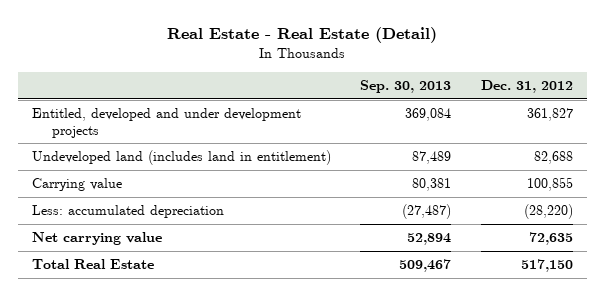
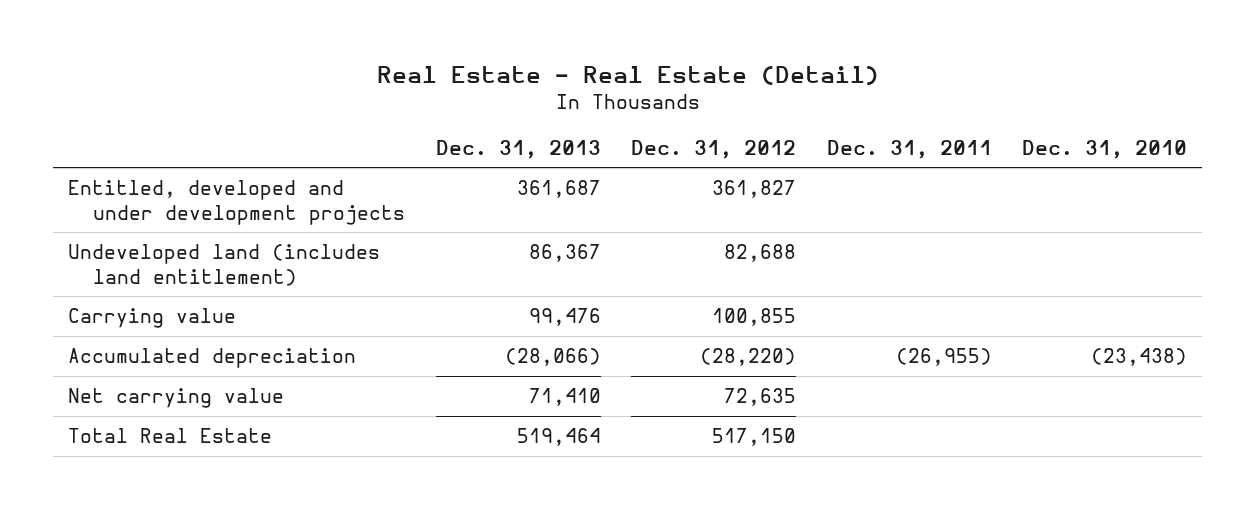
- | Sep. 30, 2013 | Dec. 31, 2012
+ | Dec. 31, 2013 | Dec. 31, 2012 | Dec. 31, 2011 | Dec. 31, 2010
- Undeveloped land (includes land in entitlement) | 87,489 | 82,688
+ Undeveloped land (includes land entitlement) | 86,367 | 82,688 | |
- Less: accumulated depreciation | (27,487) | (28,220)
+ Accumulated depreciation | (28,066) | (28,220) | (26,955) | (23,438)

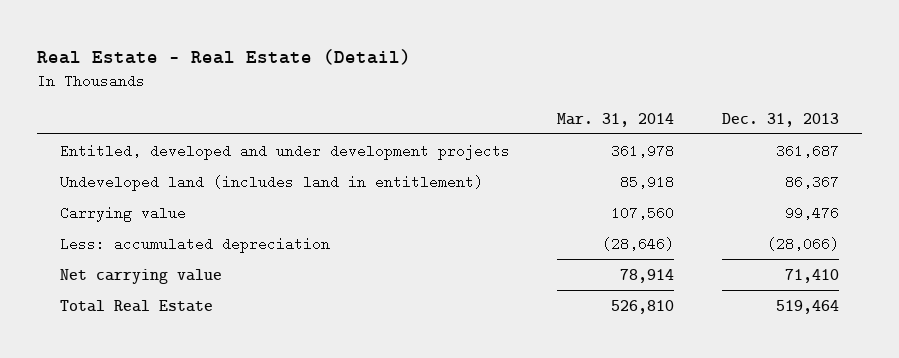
- | Dec. 31, 2013 | Dec. 31, 2012 | Dec. 31, 2011 | Dec. 31, 2010
+ | Mar. 31, 2014 | Dec. 31, 2013
- Undeveloped land (includes land entitlement) | 86,367 | 82,688 | |
+ Undeveloped land (includes land in entitlement) | 85,918 | 86,367
- Accumulated depreciation | (28,066) | (28,220) | (26,955) | (23,438)
+ Less: accumulated depreciation | (28,646) | (28,066)

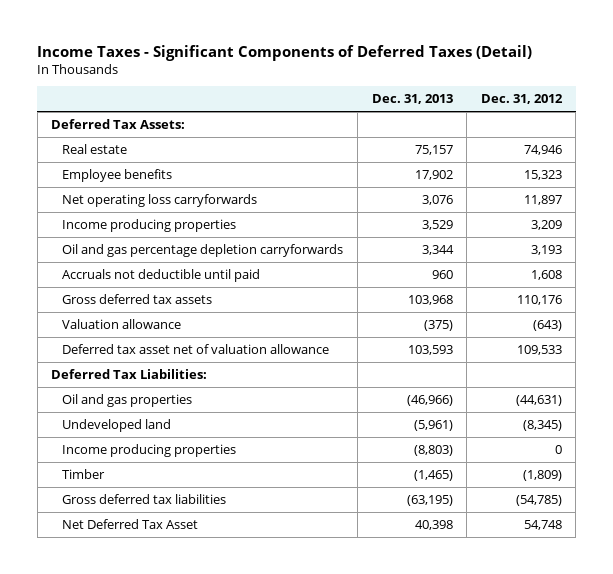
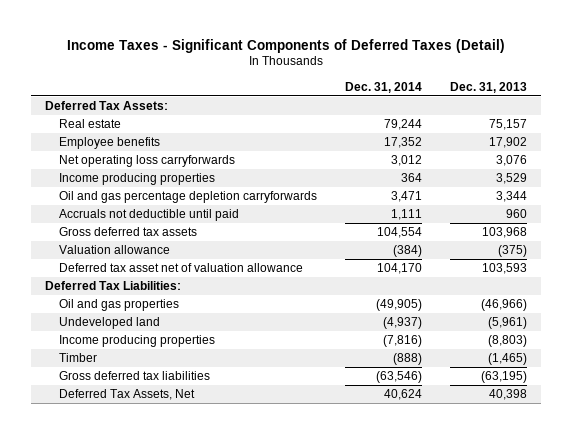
- | Dec. 31, 2013 | Dec. 31, 2012
+ | Dec. 31, 2014 | Dec. 31, 2013
- Net Deferred Tax Asset | 40,398 | 54,748
+ Deferred Tax Assets, Net | 40,624 | 40,398

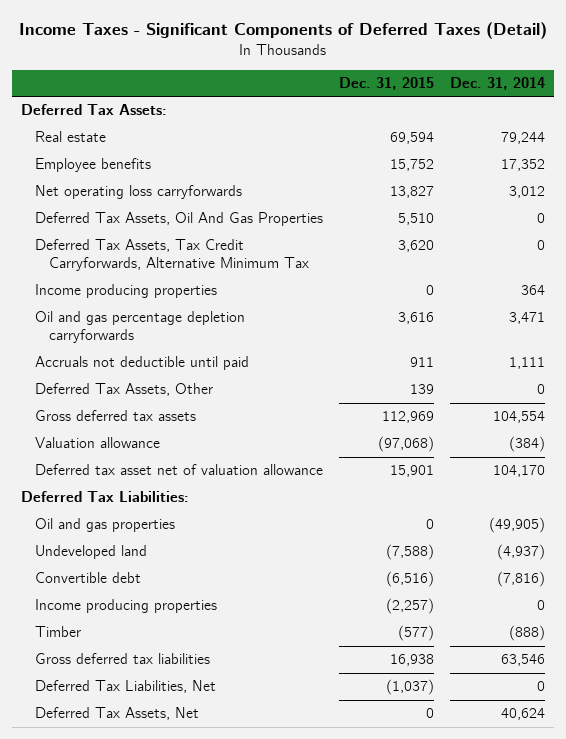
- | Dec. 31, 2014 | Dec. 31, 2013
+ | Dec. 31, 2015 | Dec. 31, 2014
+ Deferred Tax Assets, Oil And Gas Properties | 5,510 | 0
+ Deferred Tax Assets, Tax Credit Carryforwards, Alternative Minimum Tax | 3,620 | 0
+ Deferred Tax Assets, Other | 139 | 0
- Income producing properties | (7,816) | (8,803)
+ Convertible debt | (6,516) | (7,816)
+ Income producing properties | (2,257) | 0
- Gross deferred tax liabilities | (63,546) | (63,195)
+ Gross deferred tax liabilities | 16,938 | 63,546
+ Deferred Tax Liabilities, Net | (1,037) | 0

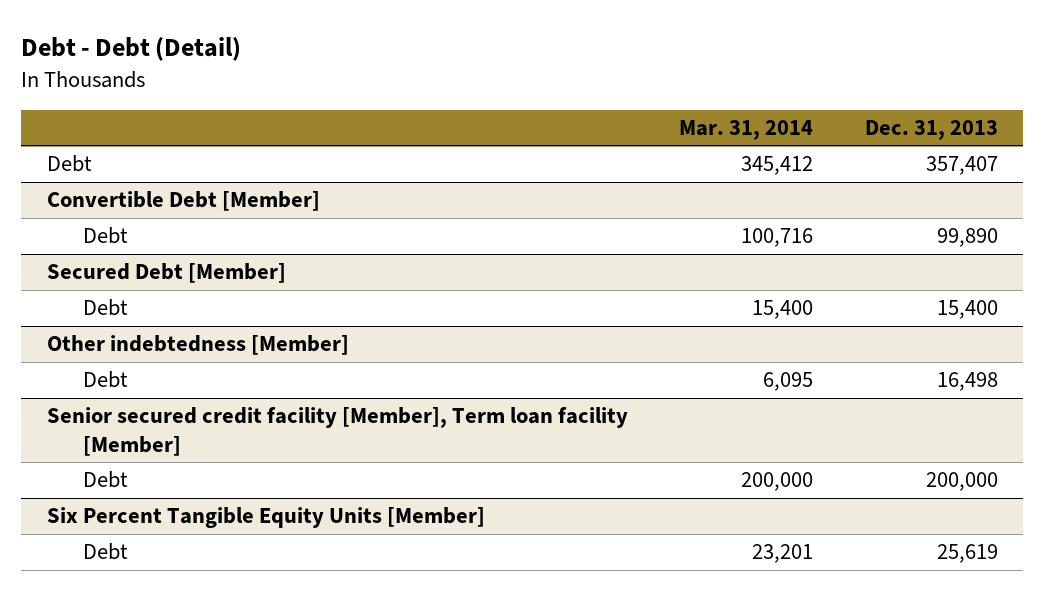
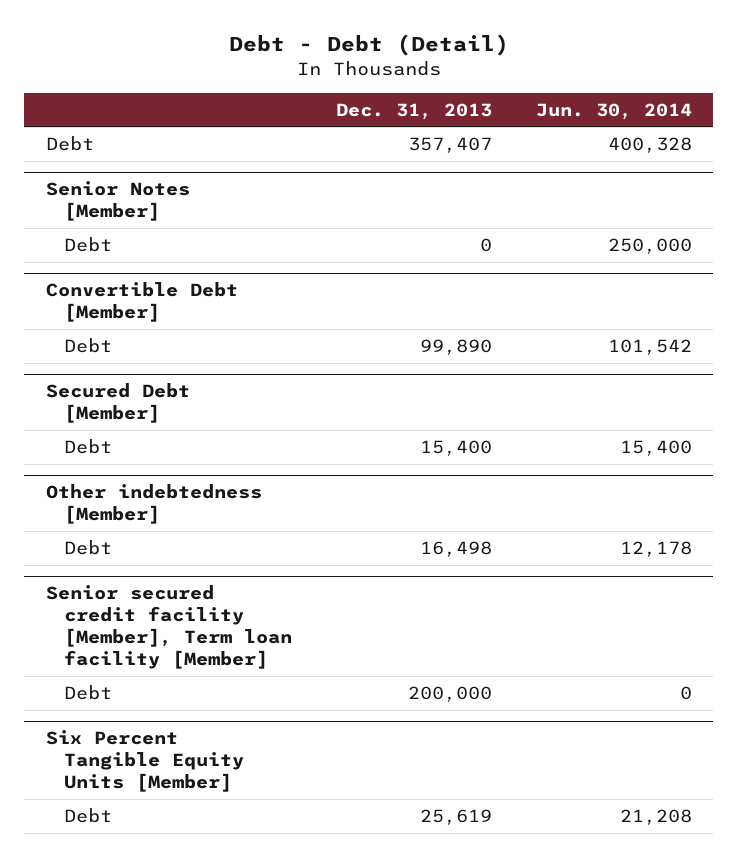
- | Mar. 31, 2014 | Dec. 31, 2013
+ | Dec. 31, 2013 | Jun. 30, 2014
+ Senior Notes [Member]
+ Debt | 0 | 250,000

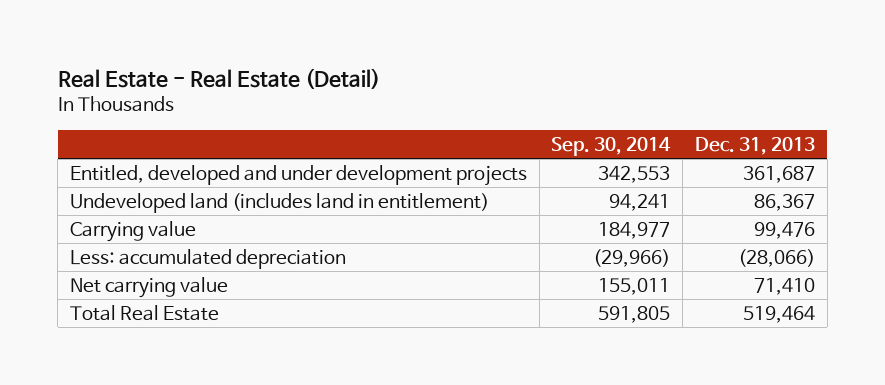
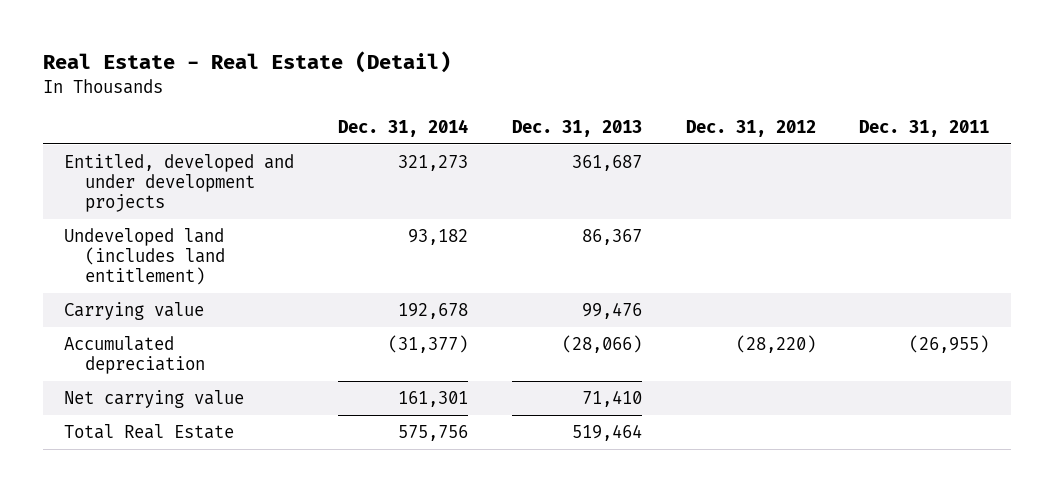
- | Sep. 30, 2014 | Dec. 31, 2013
+ | Dec. 31, 2014 | Dec. 31, 2013 | Dec. 31, 2012 | Dec. 31, 2011
- Undeveloped land (includes land in entitlement) | 94,241 | 86,367
+ Undeveloped land (includes land entitlement) | 93,182 | 86,367 | |
- Less: accumulated depreciation | (29,966) | (28,066)
+ Accumulated depreciation | (31,377) | (28,066) | (28,220) | (26,955)

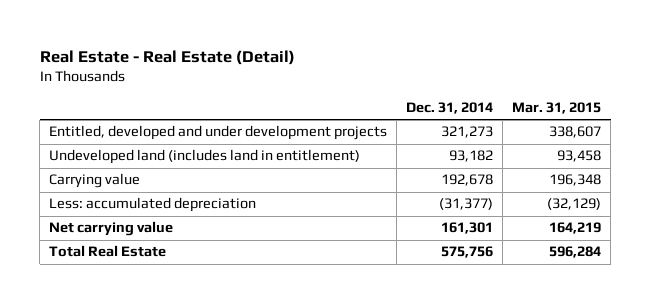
- | Dec. 31, 2014 | Dec. 31, 2013 | Dec. 31, 2012 | Dec. 31, 2011
+ | Dec. 31, 2014 | Mar. 31, 2015
- Undeveloped land (includes land entitlement) | 93,182 | 86,367 | |
+ Undeveloped land (includes land in entitlement) | 93,182 | 93,458
- Accumulated depreciation | (31,377) | (28,066) | (28,220) | (26,955)
+ Less: accumulated depreciation | (31,377) | (32,129)

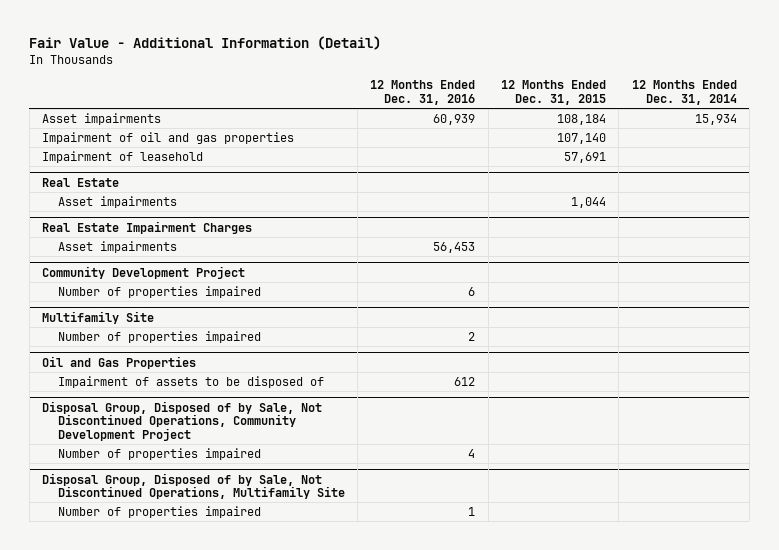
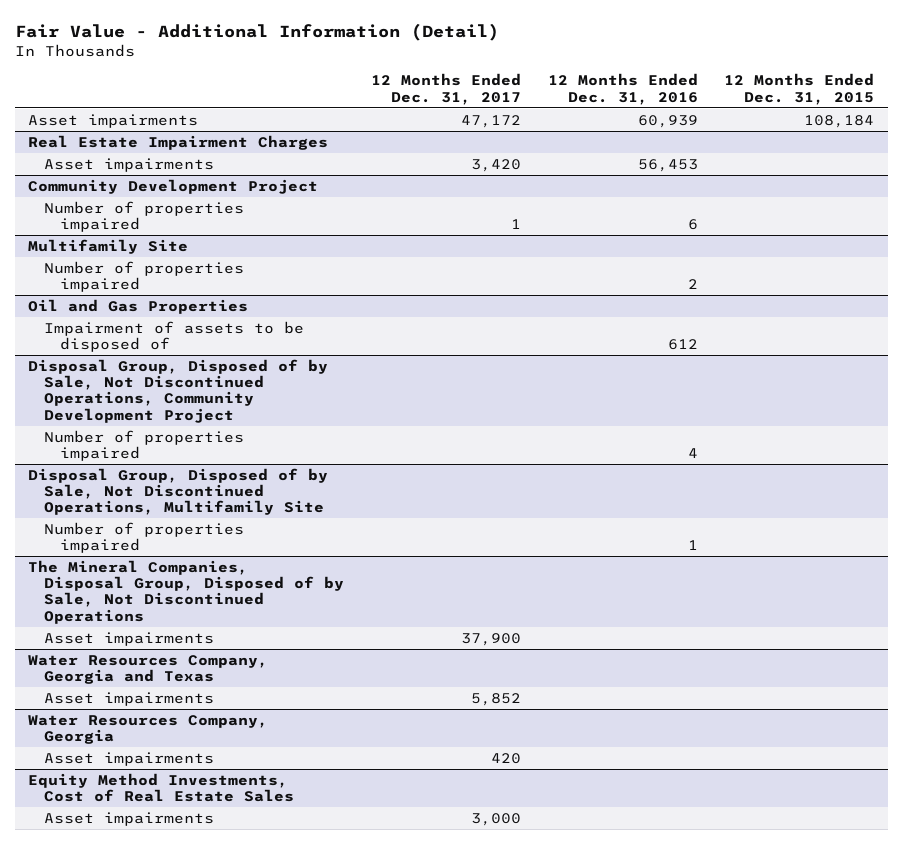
- | 12 Months Ended Dec. 31, 2016 | 12 Months Ended Dec. 31, 2015 | 12 Months Ended Dec. 31, 2014
+ | 12 Months Ended Dec. 31, 2017 | 12 Months Ended Dec. 31, 2016 | 12 Months Ended Dec. 31, 2015
- Impairment of oil and gas properties | | 107,140 |
- Impairment of leasehold | | 57,691 |
- Real Estate
- Asset impairments | | 1,044 |
+ The Mineral Companies, Disposal Group, Disposed of by Sale, Not Discontinued Operations
+ Asset impairments | 37,900 | |
+ Water Resources Company, Georgia and Texas
+ Asset impairments | 5,852 | |
+ Water Resources Company, Georgia
+ Asset impairments | 420 | |
+ Equity Method Investments, Cost of Real Estate Sales
+ Asset impairments | 3,000 | |

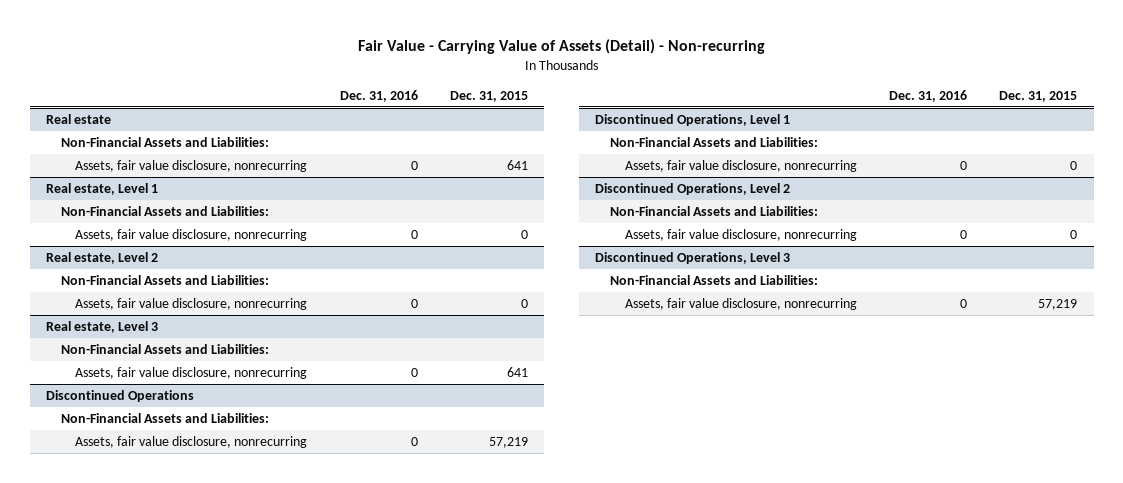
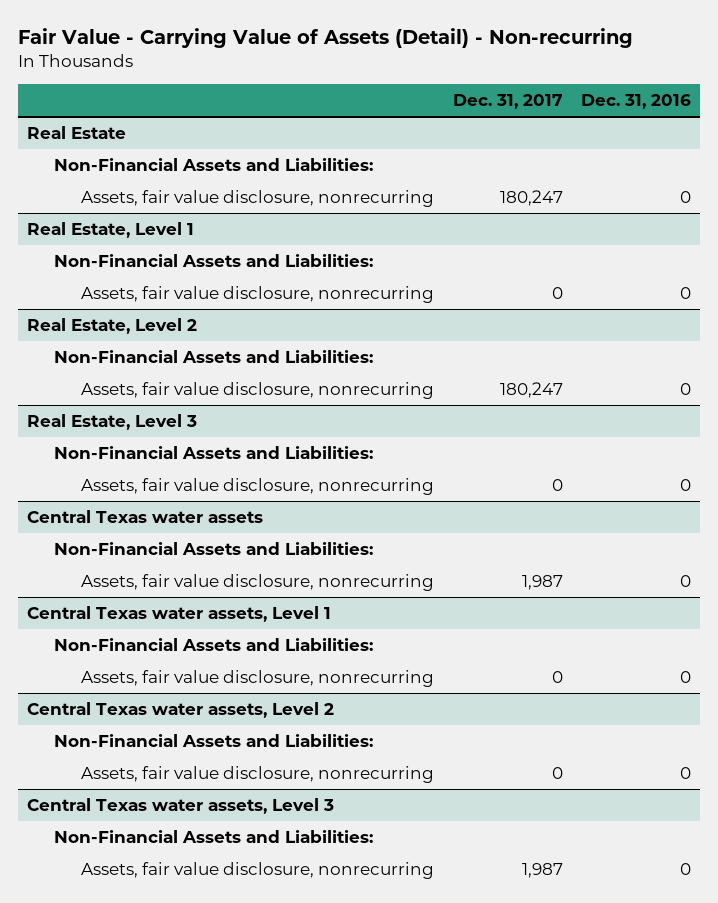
- | Dec. 31, 2016 | Dec. 31, 2015
+ | Dec. 31, 2017 | Dec. 31, 2016
- Real estate
+ Real Estate
- Real estate, Level 1
+ Real Estate, Level 1
- Real estate, Level 2
+ Real Estate, Level 2
- Real estate, Level 3
+ Real Estate, Level 3
- Discontinued Operations
+ Central Texas water assets
- Discontinued Operations, Level 1
+ Central Texas water assets, Level 1
- Discontinued Operations, Level 2
+ Central Texas water assets, Level 2
- Discontinued Operations, Level 3
+ Central Texas water assets, Level 3

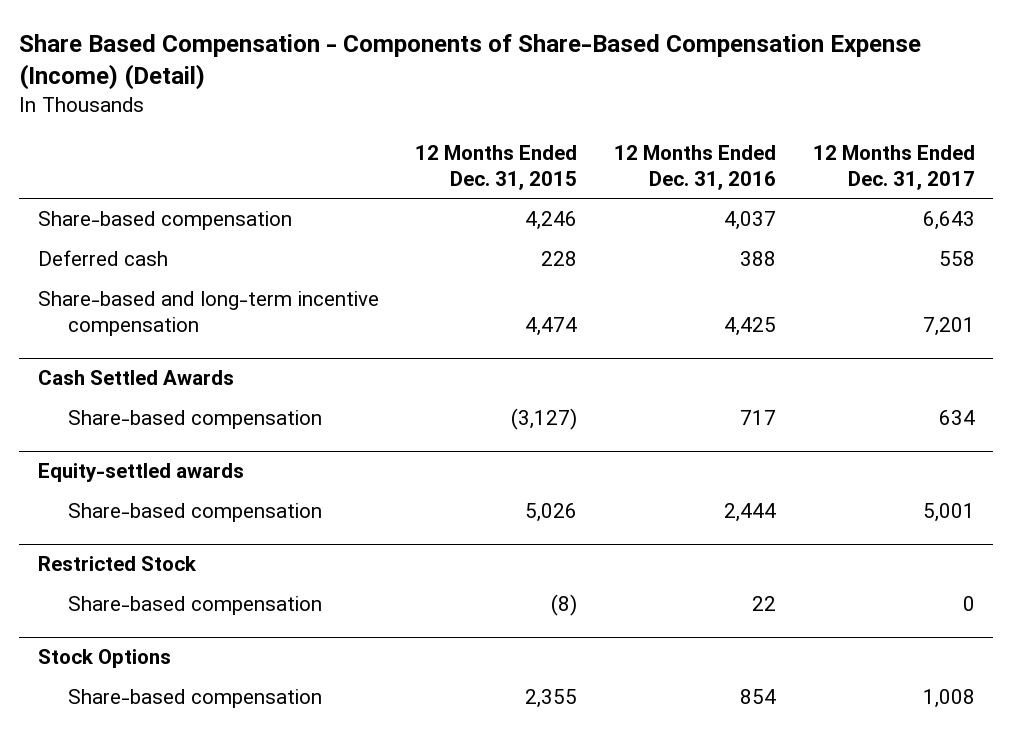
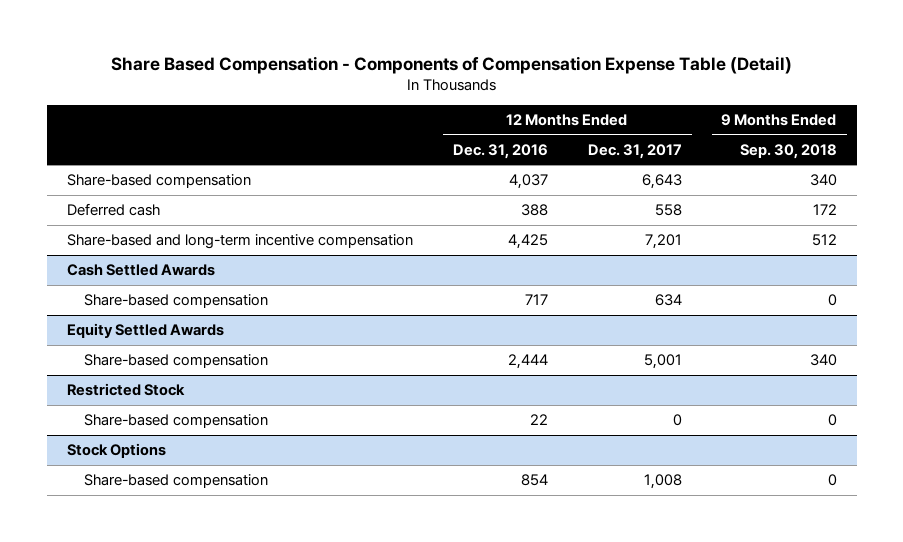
- Share Based Compensation - Components of Share-Based Compensation Expense (Income) (Detail)
+ Share Based Compensation - Components of Compensation Expense Table (Detail)
- | 12 Months Ended Dec. 31, 2015 | 12 Months Ended Dec. 31, 2016 | 12 Months Ended Dec. 31, 2017
+ | 12 Months Ended Dec. 31, 2016 | 12 Months Ended Dec. 31, 2017 | 9 Months Ended Sep. 30, 2018
- Equity-settled awards
+ Equity Settled Awards

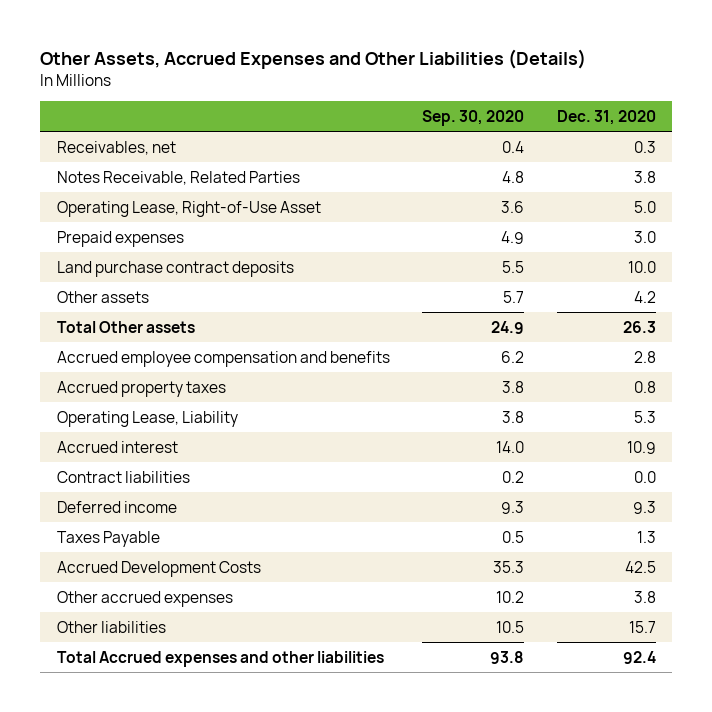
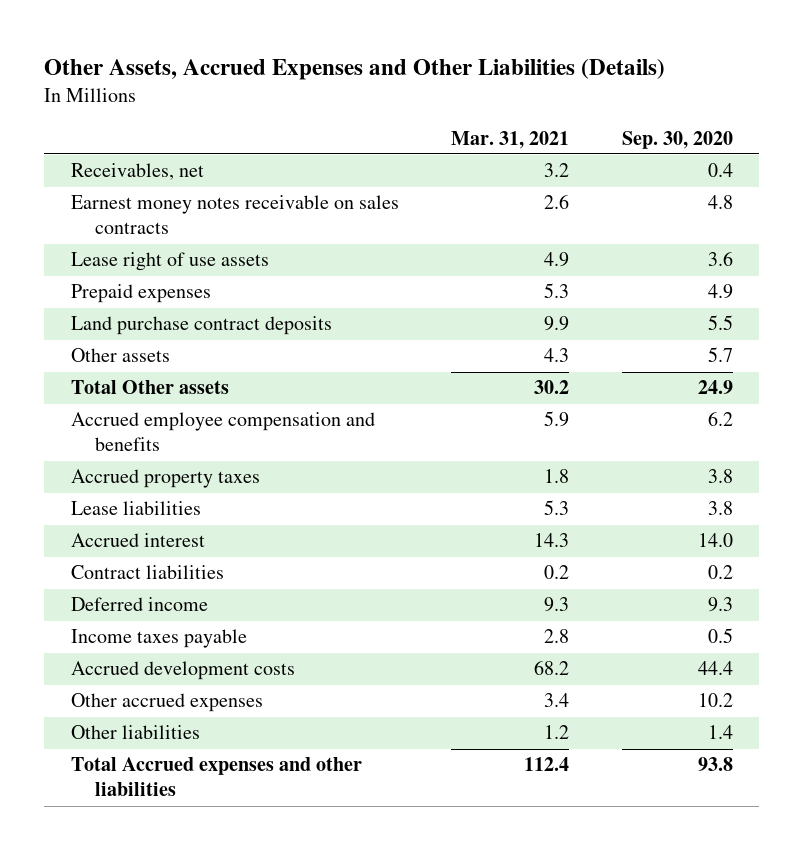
- | Sep. 30, 2020 | Dec. 31, 2020
+ | Mar. 31, 2021 | Sep. 30, 2020
- Notes Receivable, Related Parties | 4.8 | 3.8
- Operating Lease, Right-of-Use Asset | 3.6 | 5.0
+ Earnest money notes receivable on sales contracts | 2.6 | 4.8
+ Lease right of use assets | 4.9 | 3.6
- Operating Lease, Liability | 3.8 | 5.3
+ Lease liabilities | 5.3 | 3.8
- Taxes Payable | 0.5 | 1.3
- Accrued Development Costs | 35.3 | 42.5
+ Income taxes payable | 2.8 | 0.5
+ Accrued development costs | 68.2 | 44.4
- Other liabilities | 10.5 | 15.7
+ Other liabilities | 1.2 | 1.4

